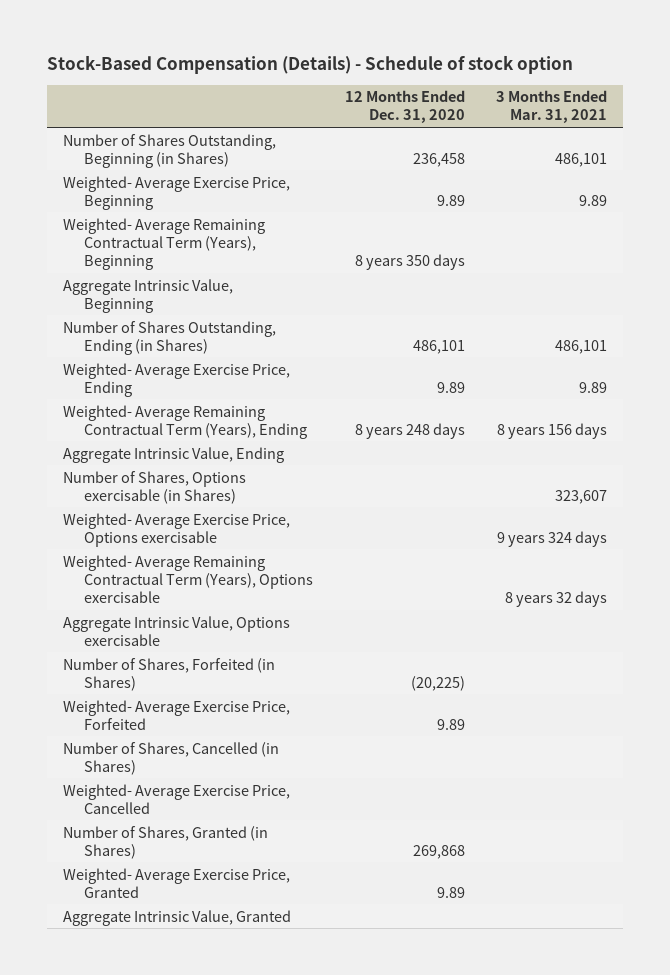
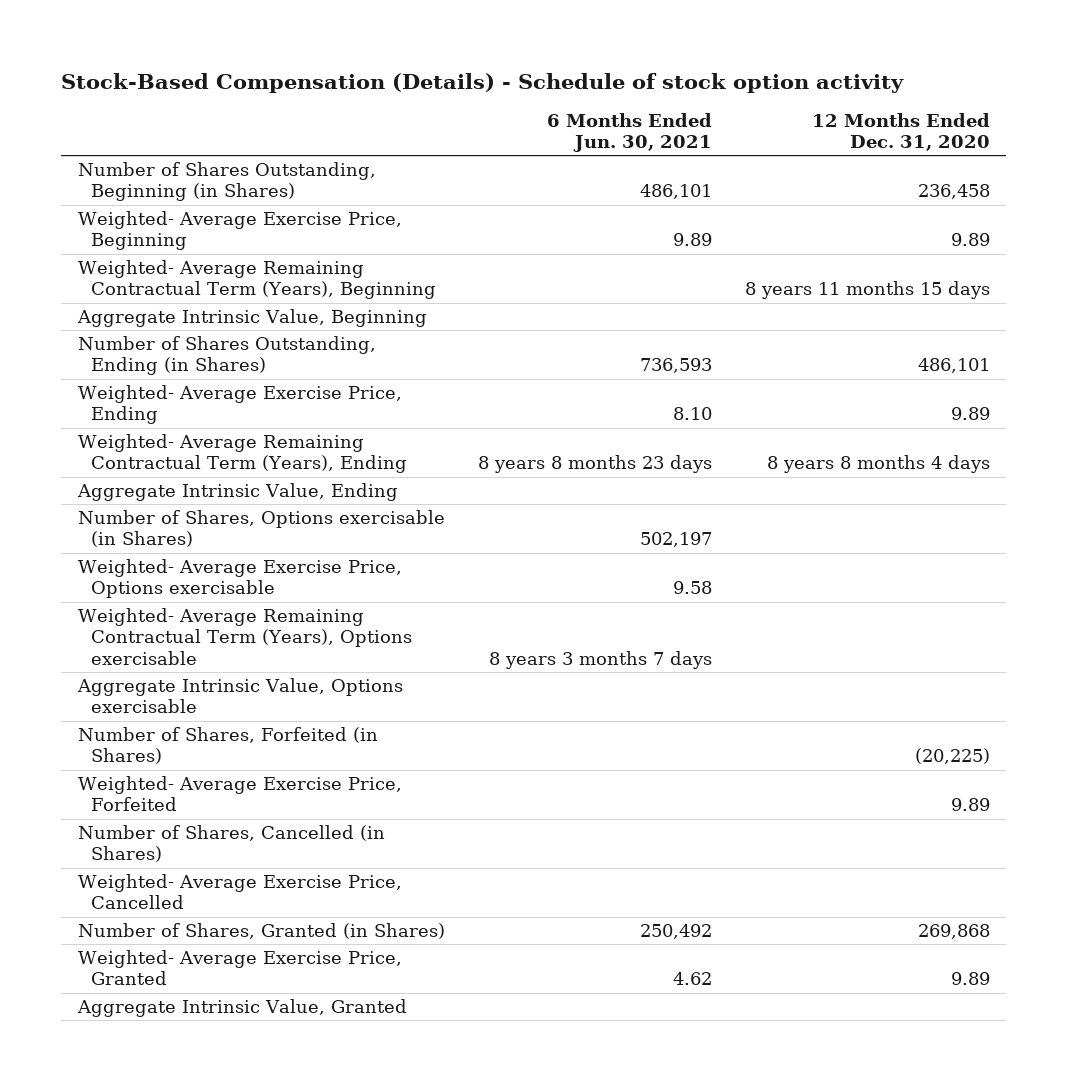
- Stock-Based Compensation (Details) - Schedule of stock option
+ Stock-Based Compensation (Details) - Schedule of stock option activity
- | 12 Months Ended Dec. 31, 2020 | 3 Months Ended Mar. 31, 2021
+ | 6 Months Ended Jun. 30, 2021 | 12 Months Ended Dec. 31, 2020
- Weighted- Average Remaining Contractual Term (Years), Beginning | 8 years 350 days |
+ Weighted- Average Remaining Contractual Term (Years), Beginning | | 8 years 11 months 15 days
- Weighted- Average Remaining Contractual Term (Years), Ending | 8 years 248 days | 8 years 156 days
+ Weighted- Average Remaining Contractual Term (Years), Ending | 8 years 8 months 23 days | 8 years 8 months 4 days

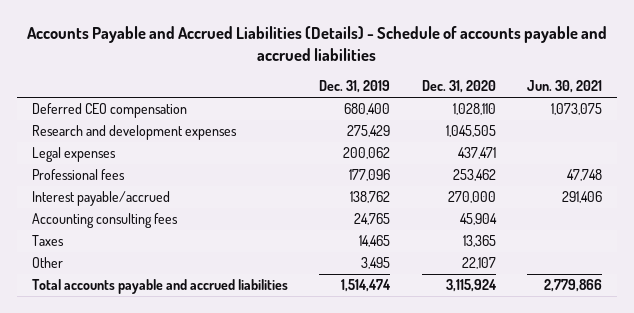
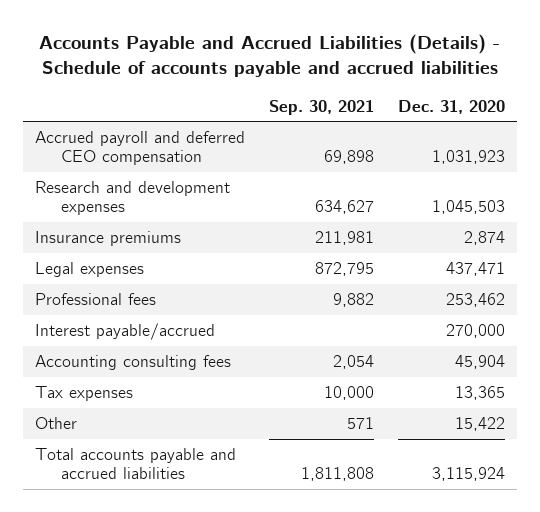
- | Dec. 31, 2019 | Dec. 31, 2020 | Jun. 30, 2021
+ | Sep. 30, 2021 | Dec. 31, 2020
- Deferred CEO compensation | 680,400 | 1,028,110 | 1,073,075
- Research and development expenses | 275,429 | 1,045,505 |
+ Accrued payroll and deferred CEO compensation | 69,898 | 1,031,923
+ Research and development expenses | 634,627 | 1,045,503
+ Insurance premiums | 211,981 | 2,874
- Taxes | 14,465 | 13,365 |
- Other | 3,495 | 22,107 |
+ Tax expenses | 10,000 | 13,365
+ Other | 571 | 15,422

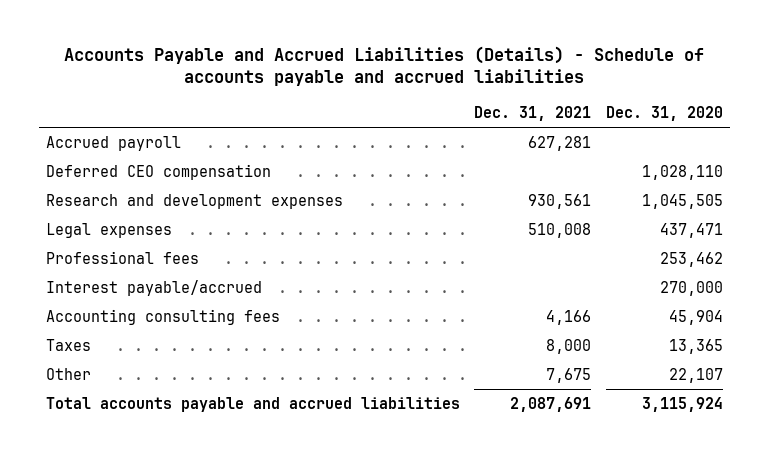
- | Sep. 30, 2021 | Dec. 31, 2020
+ | Dec. 31, 2021 | Dec. 31, 2020
- Accrued payroll and deferred CEO compensation | 69,898 | 1,031,923
- Research and development expenses | 634,627 | 1,045,503
- Insurance premiums | 211,981 | 2,874
+ Accrued payroll | 627,281 |
+ Deferred CEO compensation | | 1,028,110
+ Research and development expenses | 930,561 | 1,045,505
- Tax expenses | 10,000 | 13,365
- Other | 571 | 15,422
+ Taxes | 8,000 | 13,365
+ Other | 7,675 | 22,107

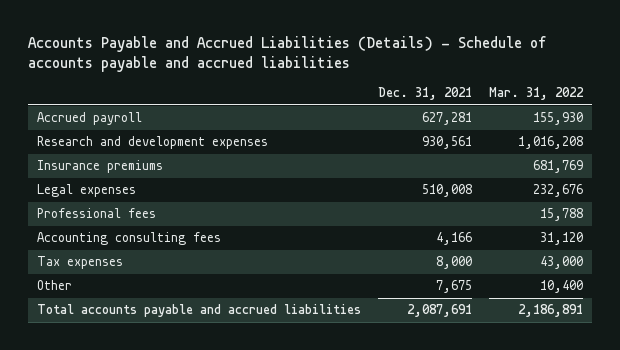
- | Dec. 31, 2021 | Dec. 31, 2020
+ | Dec. 31, 2021 | Mar. 31, 2022
- Deferred CEO compensation | | 1,028,110
+ Insurance premiums | | 681,769
- Interest payable/accrued | | 270,000
- Taxes | 8,000 | 13,365
+ Tax expenses | 8,000 | 43,000

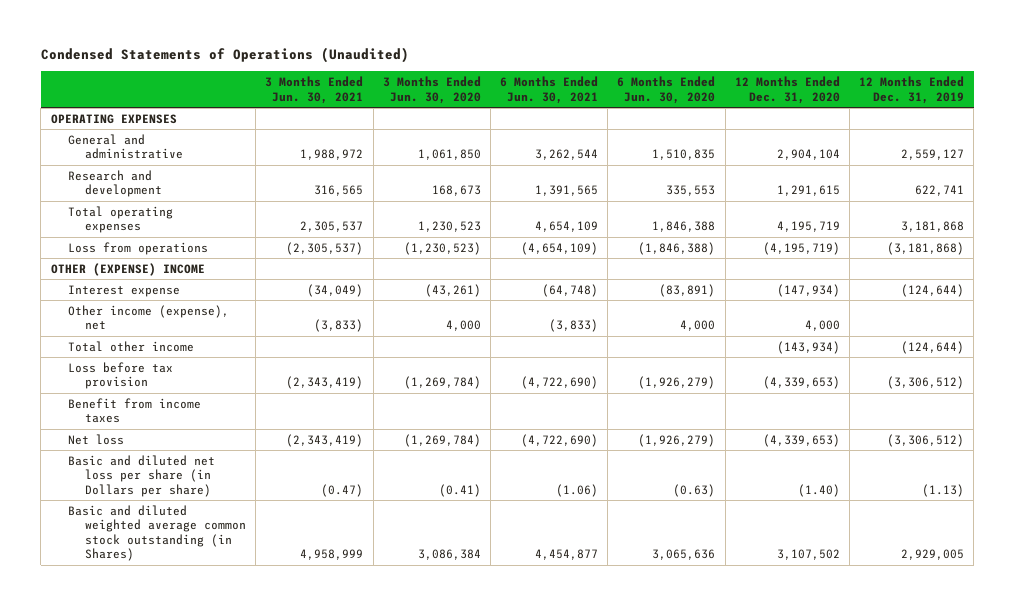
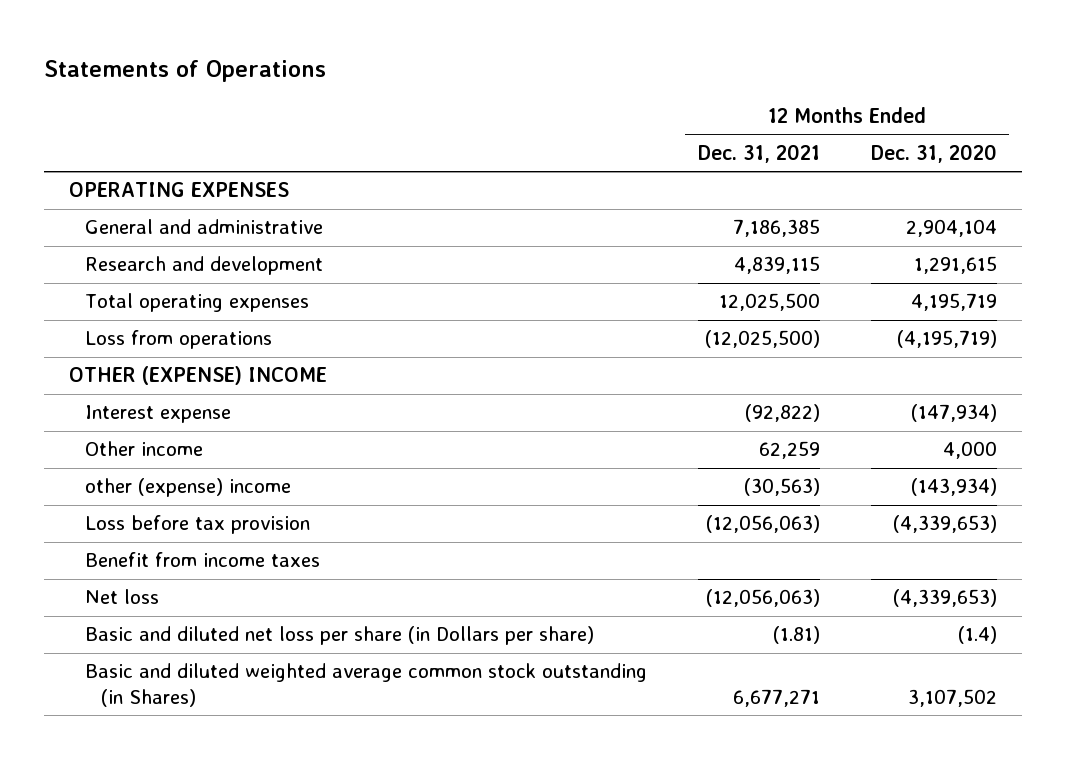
- Condensed Statements of Operations (Unaudited)
+ Statements of Operations
- | 3 Months Ended Jun. 30, 2021 | 3 Months Ended Jun. 30, 2020 | 6 Months Ended Jun. 30, 2021 | 6 Months Ended Jun. 30, 2020 | 12 Months Ended Dec. 31, 2020 | 12 Months Ended Dec. 31, 2019
+ | 12 Months Ended Dec. 31, 2021 | 12 Months Ended Dec. 31, 2020
- Other income (expense), net | (3,833) | 4,000 | (3,833) | 4,000 | 4,000 |
- Total other income | | | | | (143,934) | (124,644)
+ Other income | 62,259 | 4,000
+ other (expense) income | (30,563) | (143,934)
- Basic and diluted net loss per share (in Dollars per share) | (0.47) | (0.41) | (1.06) | (0.63) | (1.40) | (1.13)
+ Basic and diluted net loss per share (in Dollars per share) | (1.81) | (1.4)

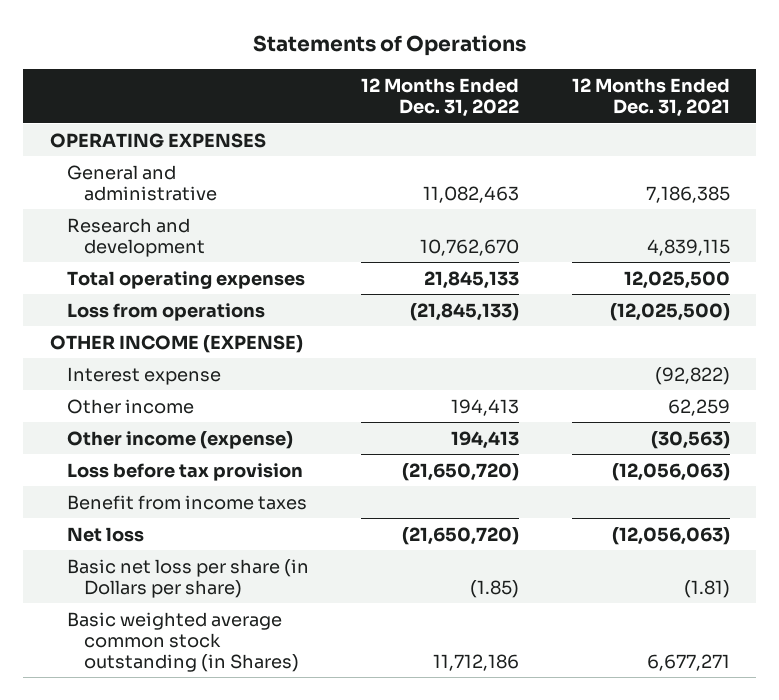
- | 12 Months Ended Dec. 31, 2021 | 12 Months Ended Dec. 31, 2020
+ | 12 Months Ended Dec. 31, 2022 | 12 Months Ended Dec. 31, 2021
- OTHER (EXPENSE) INCOME
+ OTHER INCOME (EXPENSE)
- other (expense) income | (30,563) | (143,934)
+ Other income (expense) | 194,413 | (30,563)
- Basic and diluted net loss per share (in Dollars per share) | (1.81) | (1.4)
- Basic and diluted weighted average common stock outstanding (in Shares) | 6,677,271 | 3,107,502
+ Basic net loss per share (in Dollars per share) | (1.85) | (1.81)
+ Basic weighted average common stock outstanding (in Shares) | 11,712,186 | 6,677,271

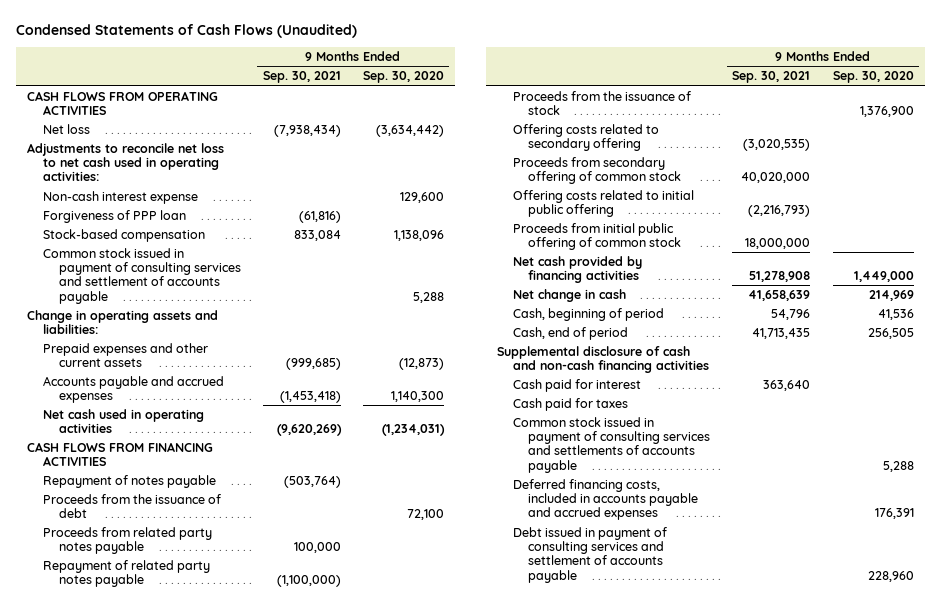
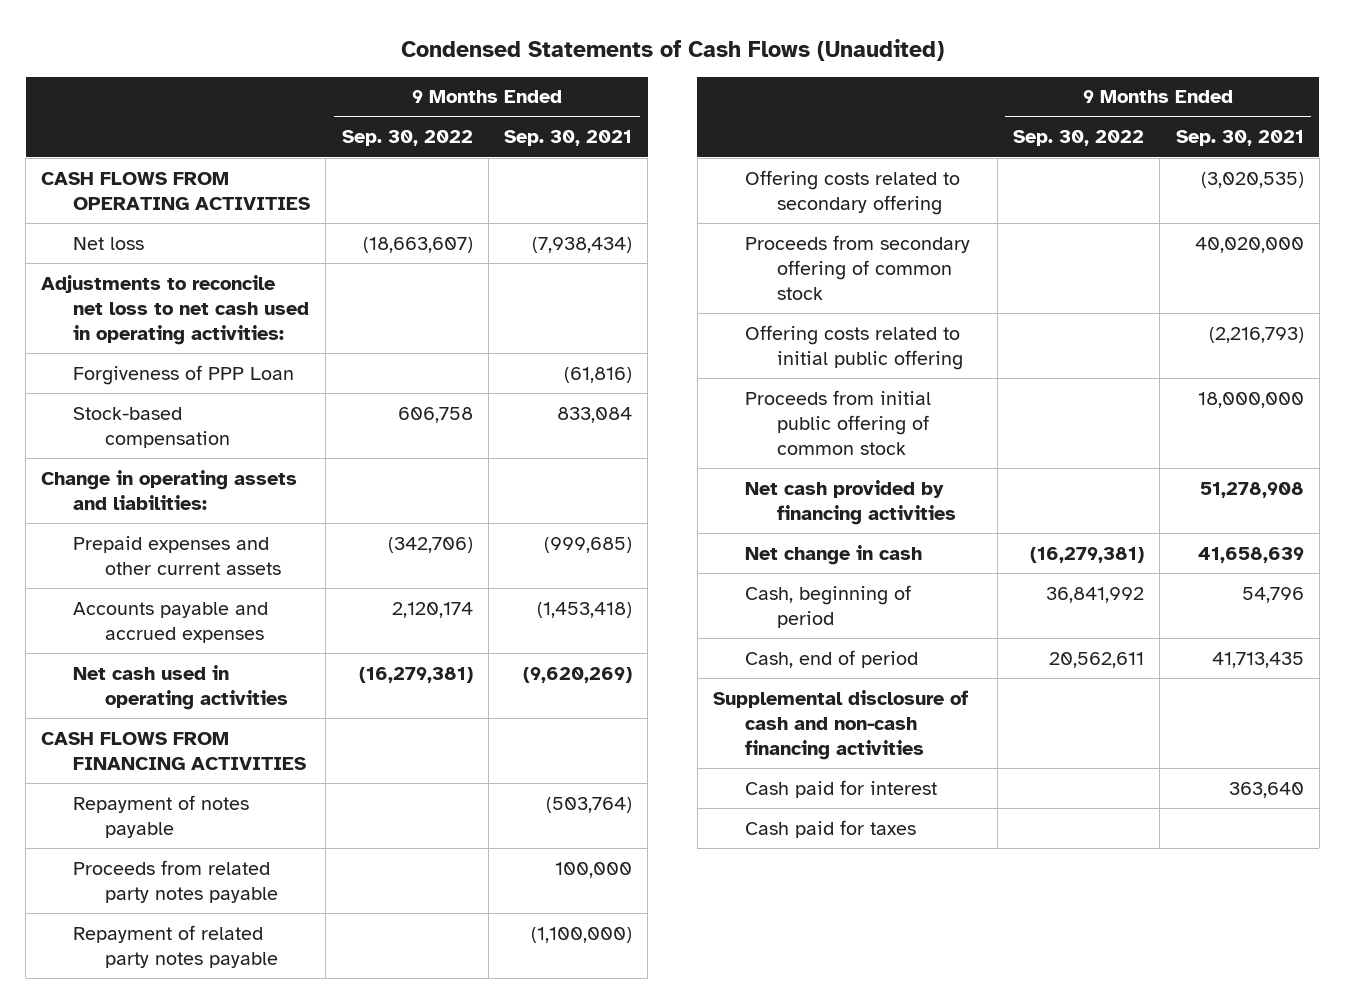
- | 9 Months Ended Sep. 30, 2021 | 9 Months Ended Sep. 30, 2020
+ | 9 Months Ended Sep. 30, 2022 | 9 Months Ended Sep. 30, 2021
- Non-cash interest expense | | 129,600
- Forgiveness of PPP loan | (61,816) |
+ Forgiveness of PPP Loan | | (61,816)
- Common stock issued in payment of consulting services and settlement of accounts payable | | 5,288
- Proceeds from the issuance of debt | | 72,100
- Proceeds from the issuance of stock | | 1,376,900
- Common stock issued in payment of consulting services and settlements of accounts payable | | 5,288
- Deferred financing costs, included in accounts payable and accrued expenses | | 176,391
- Debt issued in payment of consulting services and settlement of accounts payable | | 228,960

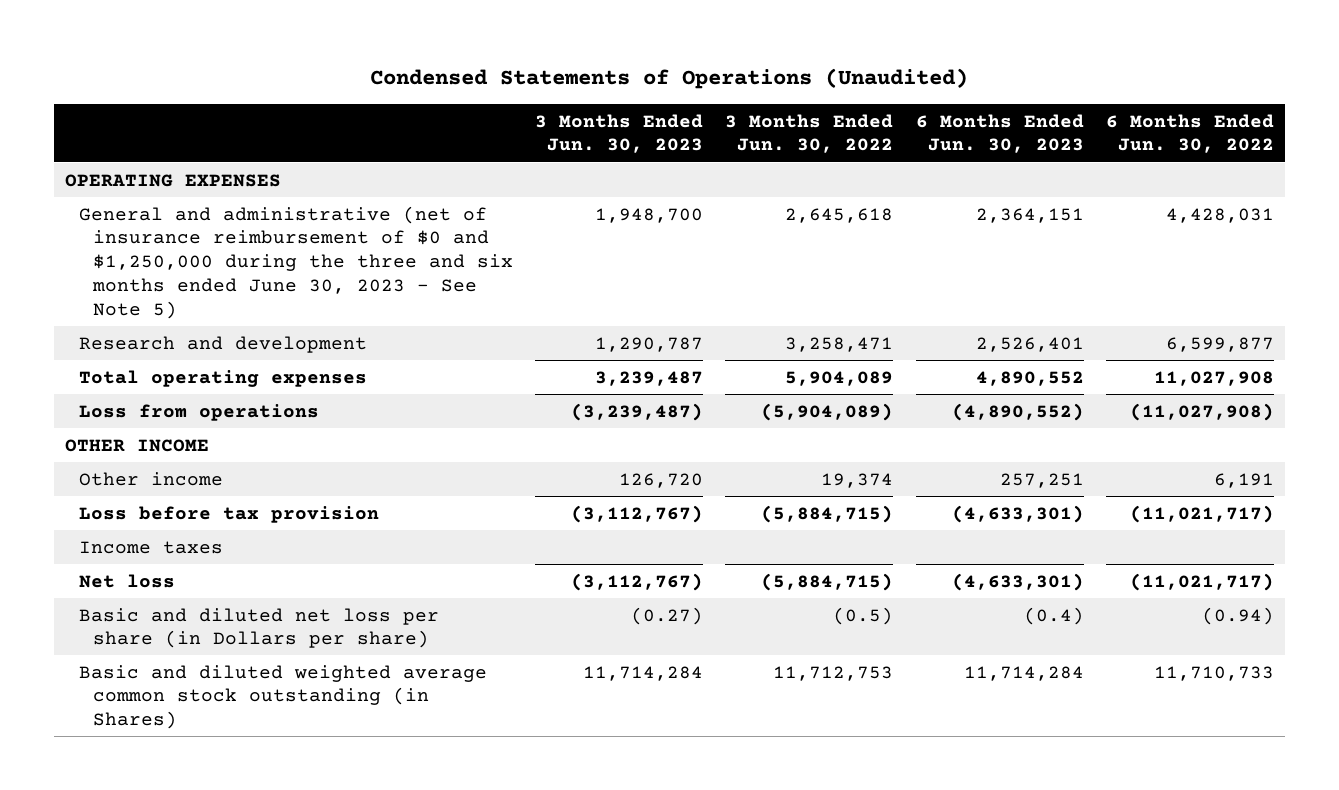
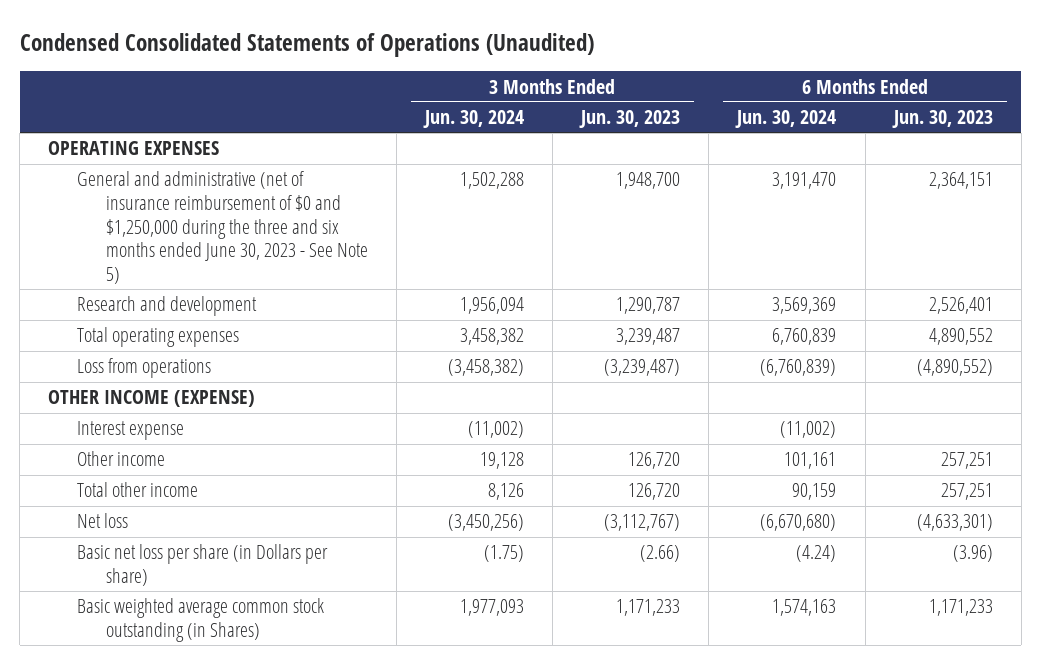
- Condensed Statements of Operations (Unaudited)
+ Condensed Consolidated Statements of Operations (Unaudited)
- | 3 Months Ended Jun. 30, 2023 | 3 Months Ended Jun. 30, 2022 | 6 Months Ended Jun. 30, 2023 | 6 Months Ended Jun. 30, 2022
+ | 3 Months Ended Jun. 30, 2024 | 3 Months Ended Jun. 30, 2023 | 6 Months Ended Jun. 30, 2024 | 6 Months Ended Jun. 30, 2023
- OTHER INCOME
+ OTHER INCOME (EXPENSE)
+ Interest expense | (11,002) | | (11,002) |
- Loss before tax provision | (3,112,767) | (5,884,715) | (4,633,301) | (11,021,717)
- Income taxes
+ Total other income | 8,126 | 126,720 | 90,159 | 257,251
- Basic and diluted net loss per share (in Dollars per share) | (0.27) | (0.5) | (0.4) | (0.94)
- Basic and diluted weighted average common stock outstanding (in Shares) | 11,714,284 | 11,712,753 | 11,714,284 | 11,710,733
+ Basic net loss per share (in Dollars per share) | (1.75) | (2.66) | (4.24) | (3.96)
+ Basic weighted average common stock outstanding (in Shares) | 1,977,093 | 1,171,233 | 1,574,163 | 1,171,233

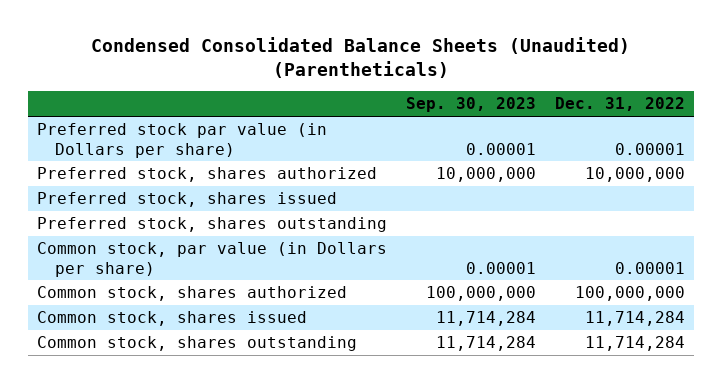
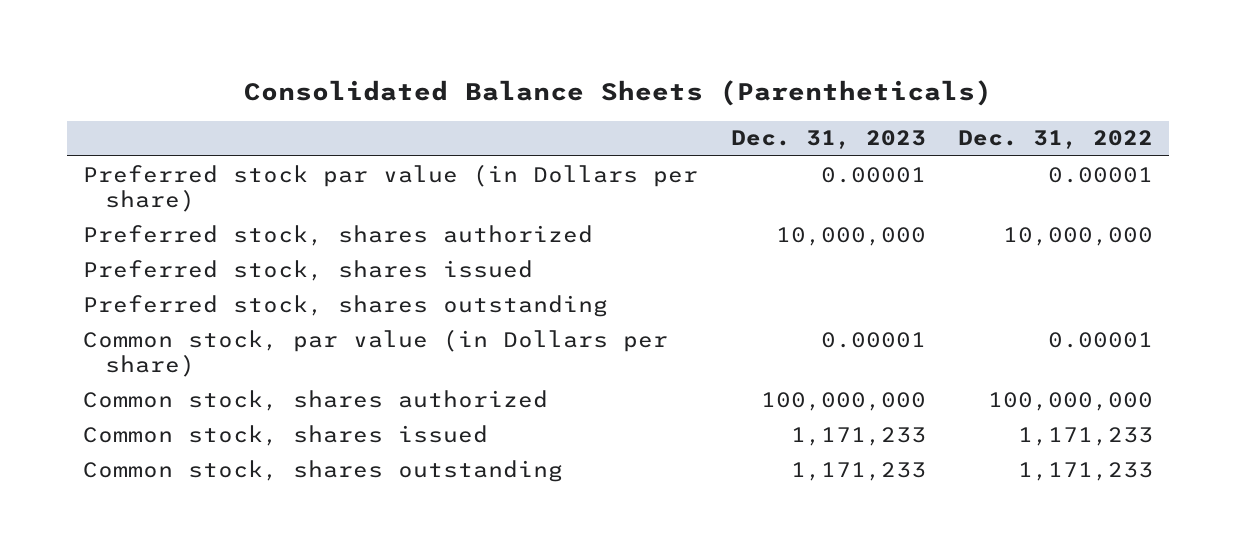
- Condensed Consolidated Balance Sheets (Unaudited) (Parentheticals)
+ Consolidated Balance Sheets (Parentheticals)
- | Sep. 30, 2023 | Dec. 31, 2022
+ | Dec. 31, 2023 | Dec. 31, 2022
- Common stock, shares issued | 11,714,284 | 11,714,284
- Common stock, shares outstanding | 11,714,284 | 11,714,284
+ Common stock, shares issued | 1,171,233 | 1,171,233
+ Common stock, shares outstanding | 1,171,233 | 1,171,233

